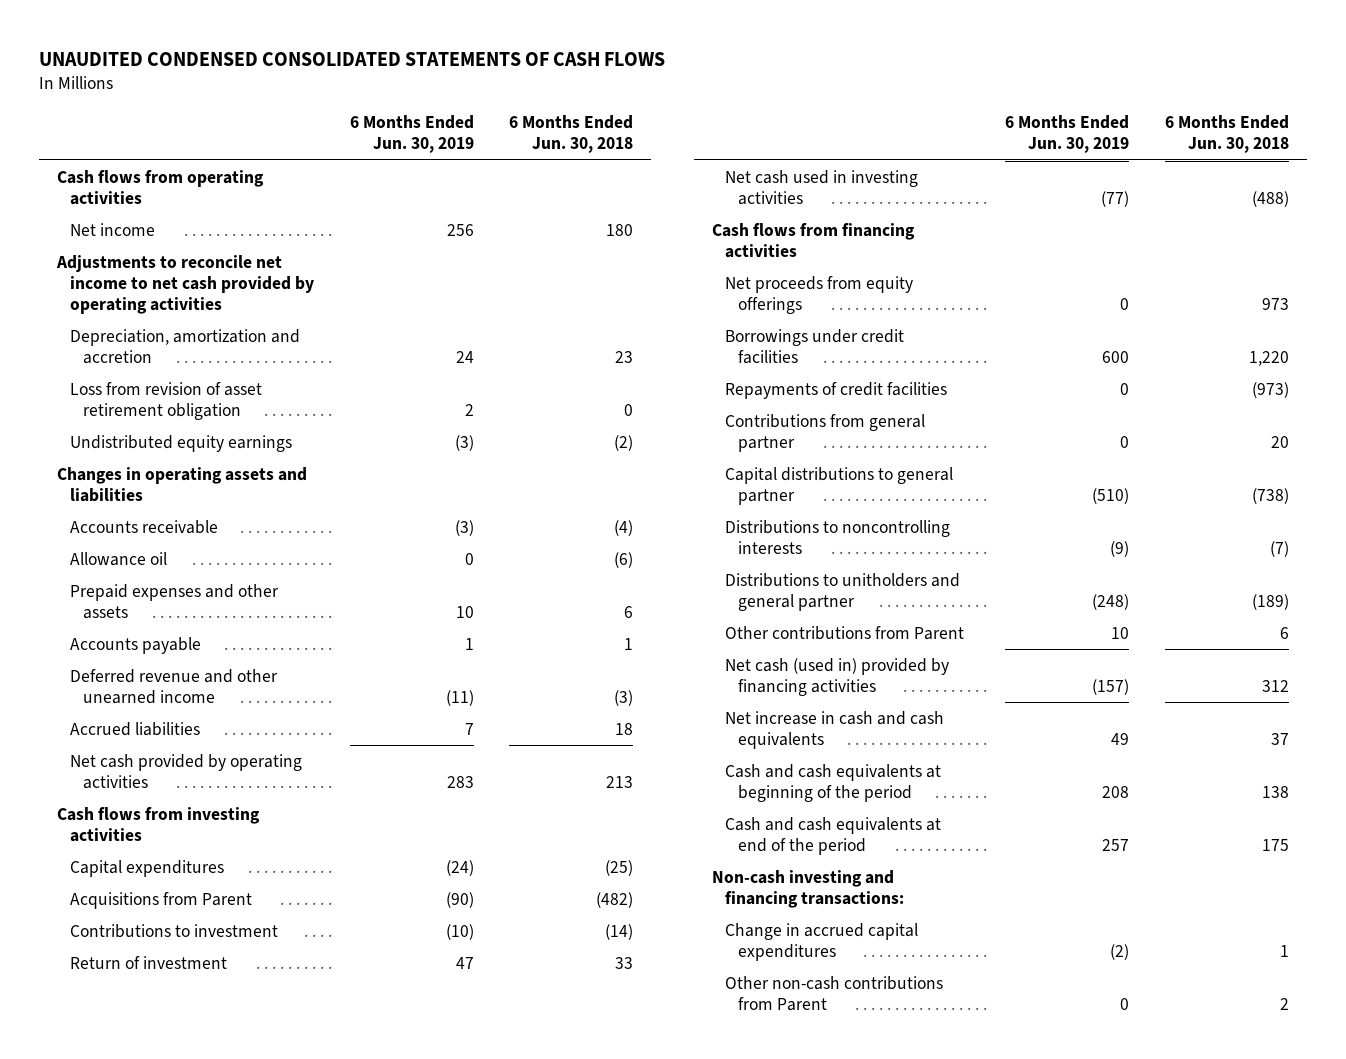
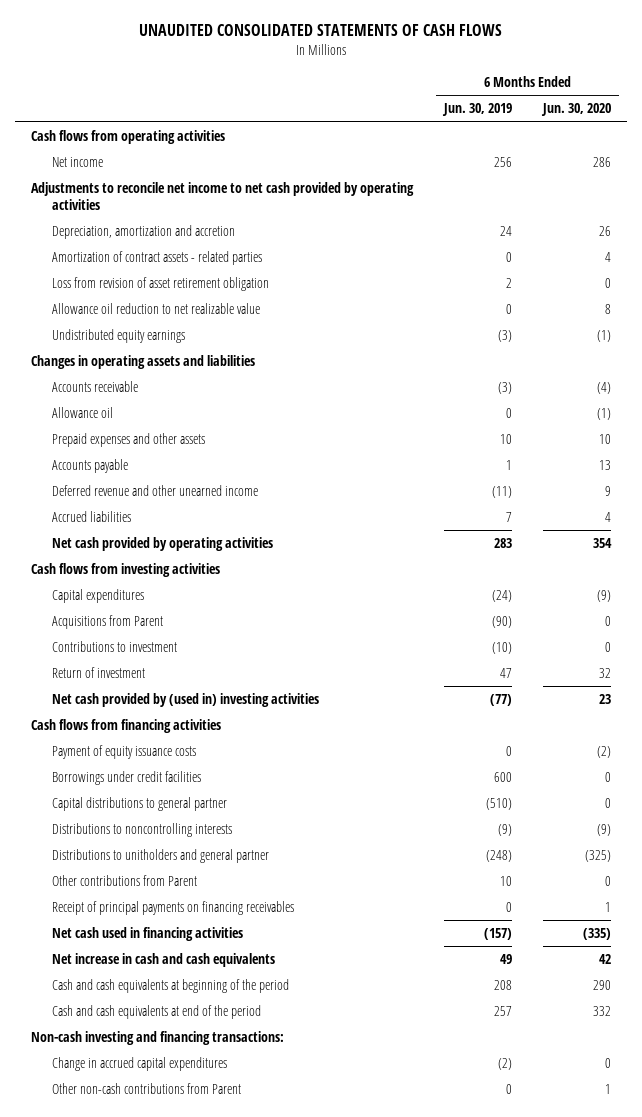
- UNAUDITED CONDENSED CONSOLIDATED STATEMENTS OF CASH FLOWS
+ UNAUDITED CONSOLIDATED STATEMENTS OF CASH FLOWS
- | 6 Months Ended Jun. 30, 2019 | 6 Months Ended Jun. 30, 2018
+ | 6 Months Ended Jun. 30, 2019 | 6 Months Ended Jun. 30, 2020
+ Amortization of contract assets - related parties | 0 | 4
+ Allowance oil reduction to net realizable value | 0 | 8
- Net cash used in investing activities | (77) | (488)
+ Net cash provided by (used in) investing activities | (77) | 23
- Net proceeds from equity offerings | 0 | 973
+ Payment of equity issuance costs | 0 | (2)
- Repayments of credit facilities | 0 | (973)
- Contributions from general partner | 0 | 20
- Net cash (used in) provided by financing activities | (157) | 312
+ Receipt of principal payments on financing receivables | 0 | 1
+ Net cash used in financing activities | (157) | (335)

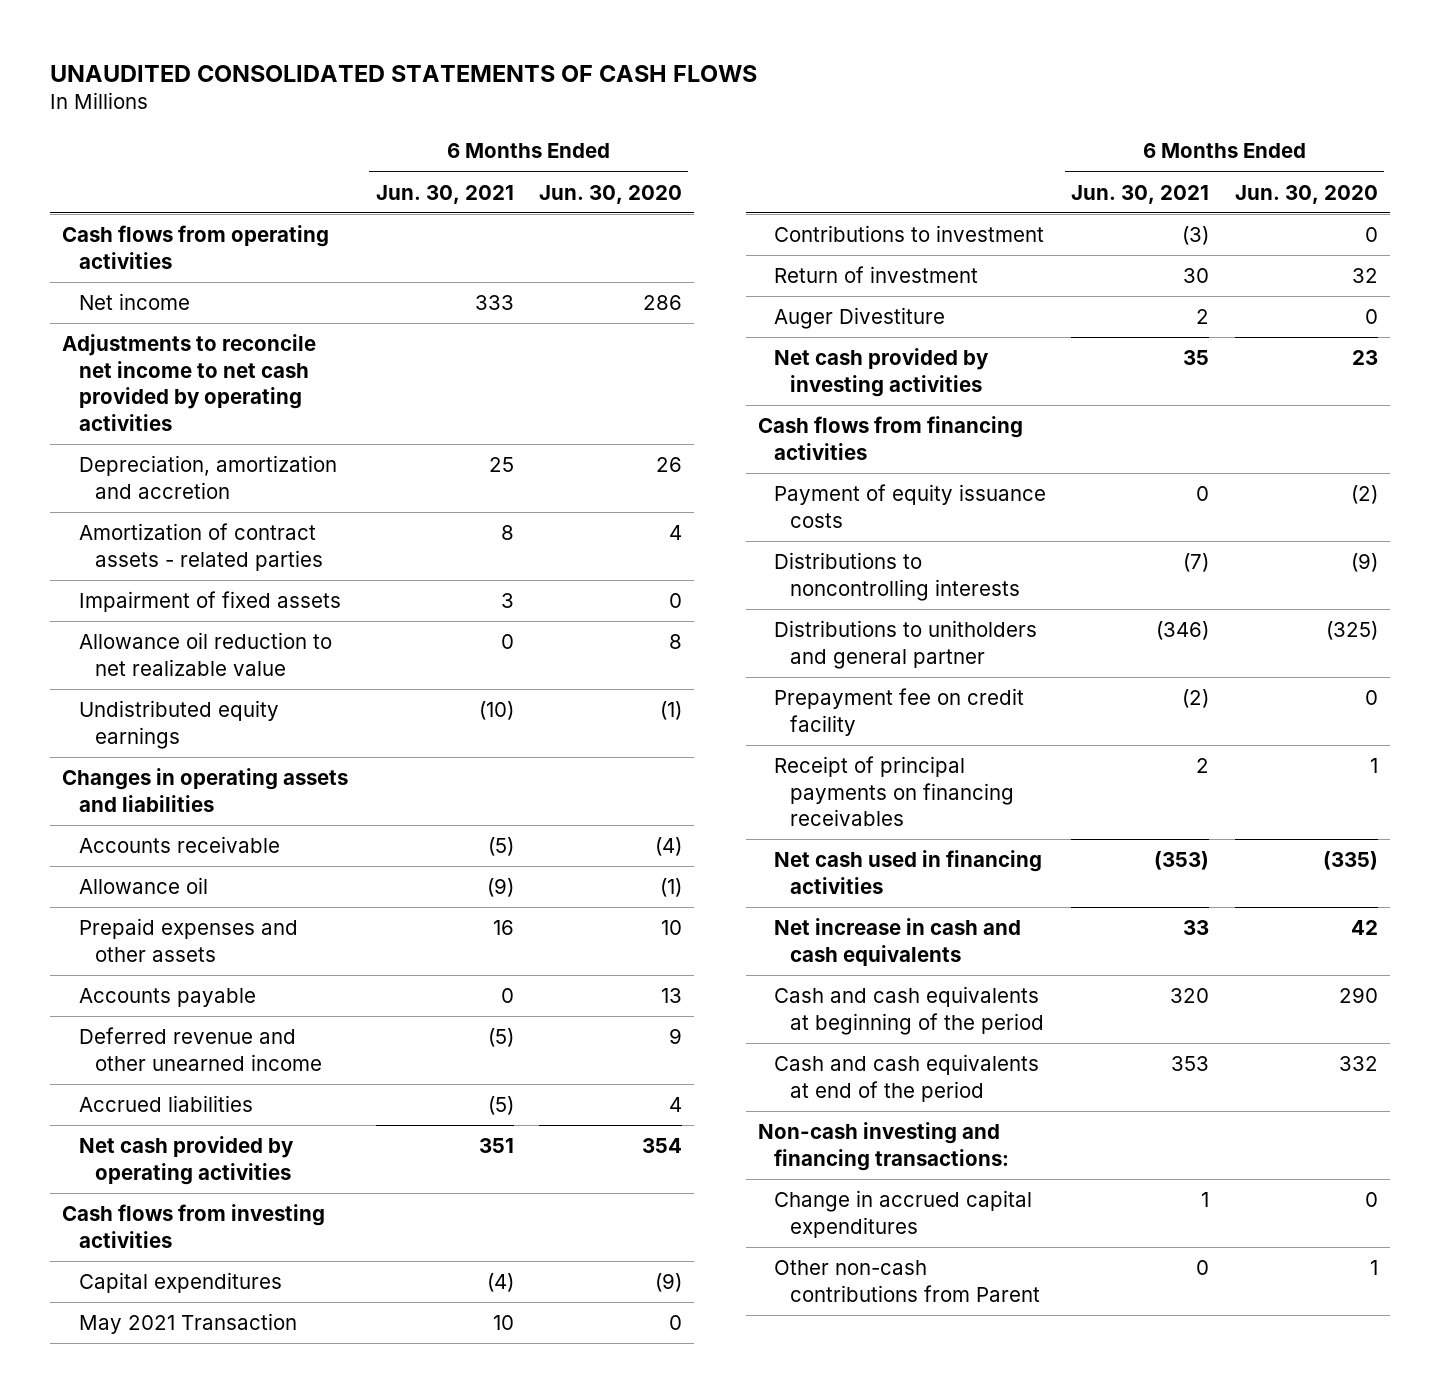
- | 6 Months Ended Jun. 30, 2019 | 6 Months Ended Jun. 30, 2020
+ | 6 Months Ended Jun. 30, 2021 | 6 Months Ended Jun. 30, 2020
- Loss from revision of asset retirement obligation | 2 | 0
+ Impairment of fixed assets | 3 | 0
- Acquisitions from Parent | (90) | 0
+ May 2021 Transaction | 10 | 0
- Net cash provided by (used in) investing activities | (77) | 23
+ Auger Divestiture | 2 | 0
+ Net cash provided by investing activities | 35 | 23
- Borrowings under credit facilities | 600 | 0
- Capital distributions to general partner | (510) | 0
- Other contributions from Parent | 10 | 0
+ Prepayment fee on credit facility | (2) | 0

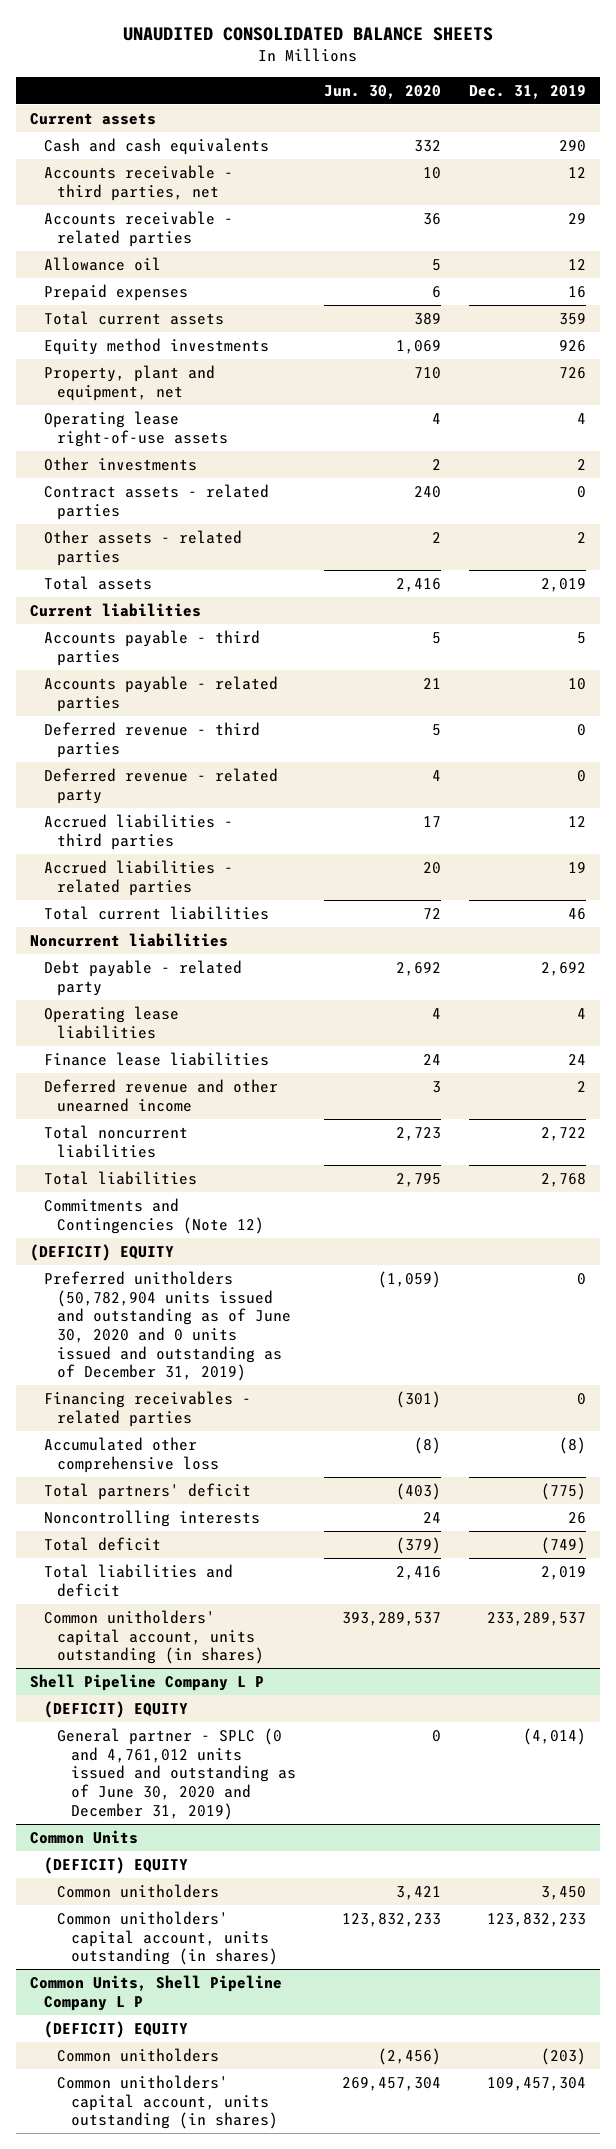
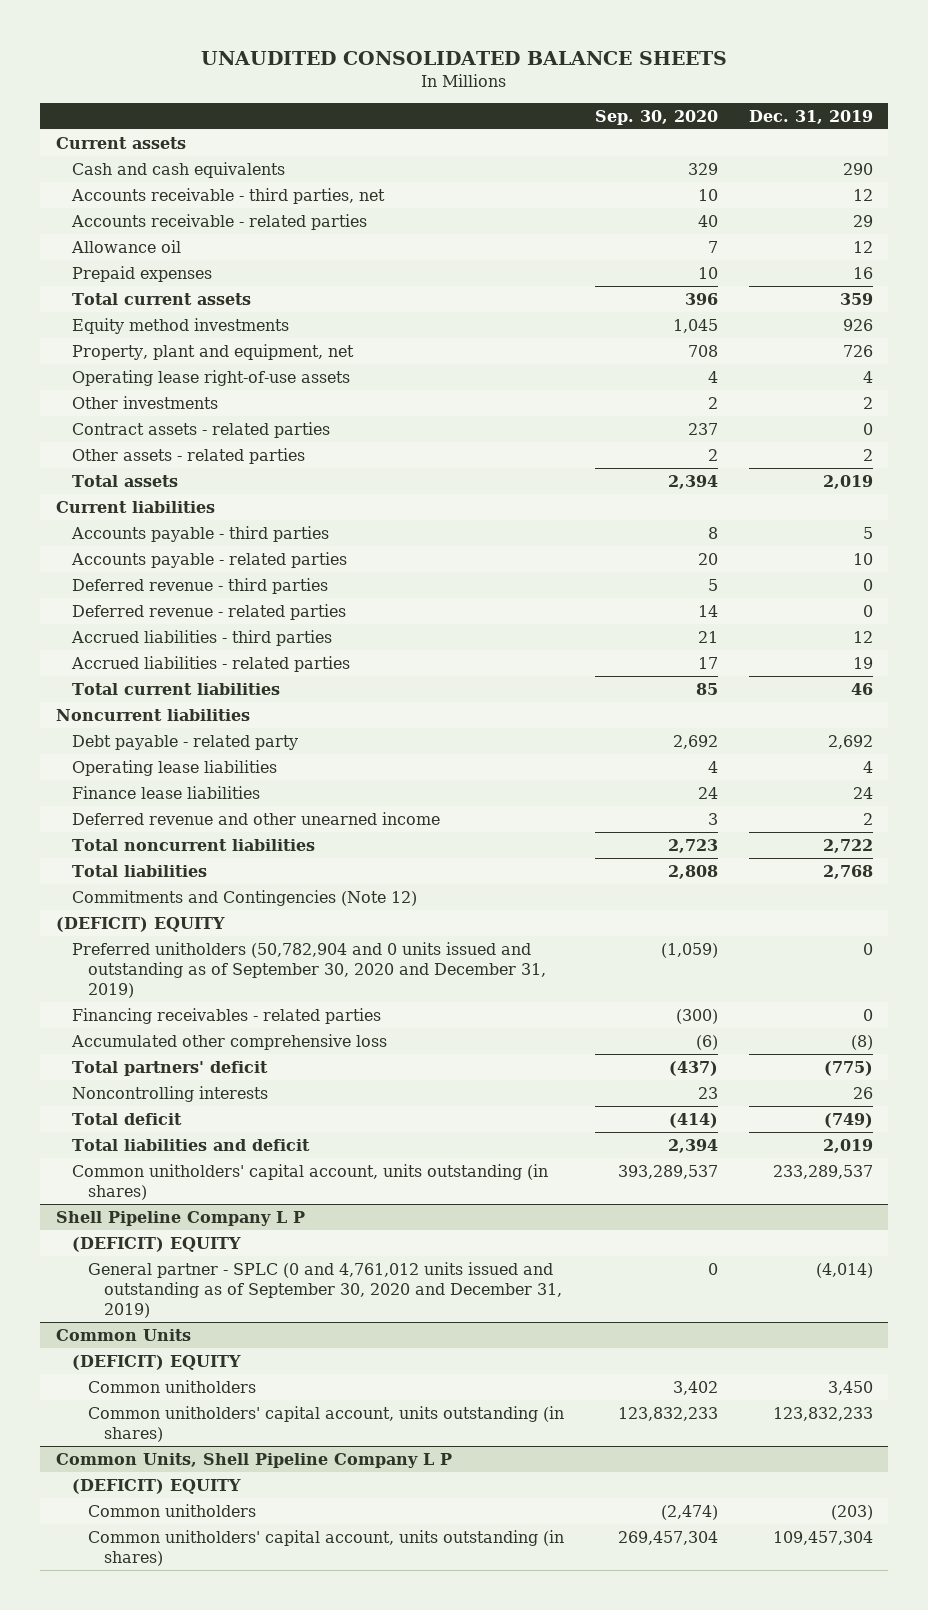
- | Jun. 30, 2020 | Dec. 31, 2019
+ | Sep. 30, 2020 | Dec. 31, 2019
- Deferred revenue - related party | 4 | 0
+ Deferred revenue - related parties | 14 | 0
- Preferred unitholders (50,782,904 units issued and outstanding as of June 30, 2020 and 0 units issued and outstanding as of December 31, 2019) | (1,059) | 0
+ Preferred unitholders (50,782,904 and 0 units issued and outstanding as of September 30, 2020 and December 31, 2019) | (1,059) | 0
@ Shell Pipeline Company L P
- General partner - SPLC (0 and 4,761,012 units issued and outstanding as of June 30, 2020 and December 31, 2019) | 0 | (4,014)
+ General partner - SPLC (0 and 4,761,012 units issued and outstanding as of September 30, 2020 and December 31, 2019) | 0 | (4,014)

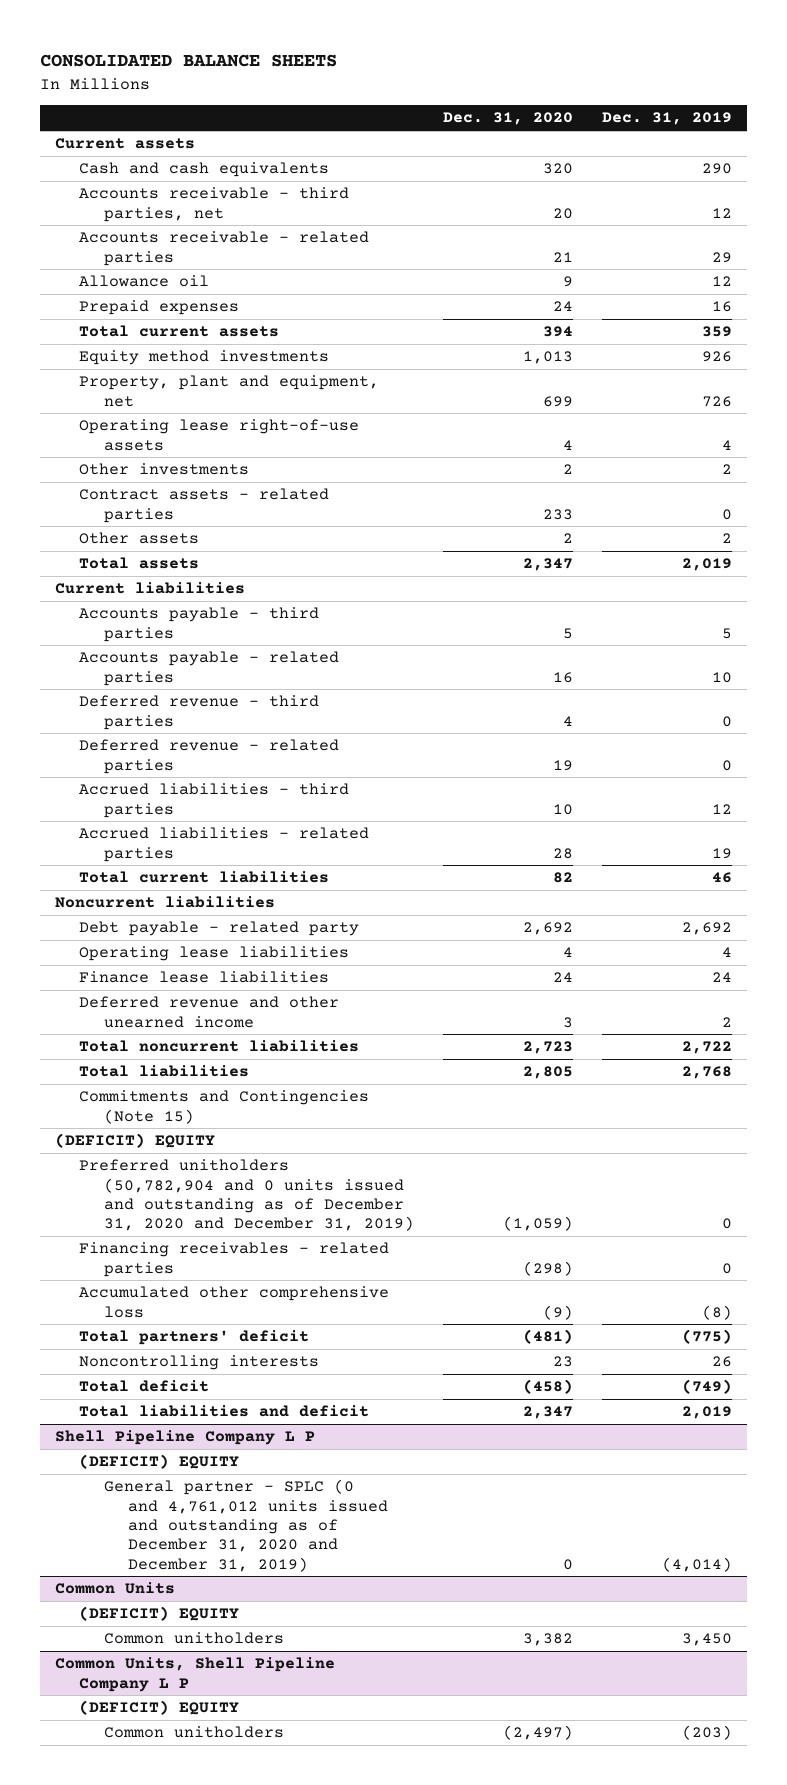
- UNAUDITED CONSOLIDATED BALANCE SHEETS
+ CONSOLIDATED BALANCE SHEETS
- | Sep. 30, 2020 | Dec. 31, 2019
+ | Dec. 31, 2020 | Dec. 31, 2019
- Other assets - related parties | 2 | 2
+ Other assets | 2 | 2
- Commitments and Contingencies (Note 12)
+ Commitments and Contingencies (Note 15)
- Preferred unitholders (50,782,904 and 0 units issued and outstanding as of September 30, 2020 and December 31, 2019) | (1,059) | 0
+ Preferred unitholders (50,782,904 and 0 units issued and outstanding as of December 31, 2020 and December 31, 2019) | (1,059) | 0
- Common unitholders' capital account, units outstanding (in shares) | 393,289,537 | 233,289,537
@ Shell Pipeline Company L P
- General partner - SPLC (0 and 4,761,012 units issued and outstanding as of September 30, 2020 and December 31, 2019) | 0 | (4,014)
+ General partner - SPLC (0 and 4,761,012 units issued and outstanding as of December 31, 2020 and December 31, 2019) | 0 | (4,014)
@ Common Units
- Common unitholders' capital account, units outstanding (in shares) | 123,832,233 | 123,832,233
@ Common Units, Shell Pipeline Company L P
- Common unitholders' capital account, units outstanding (in shares) | 269,457,304 | 109,457,304

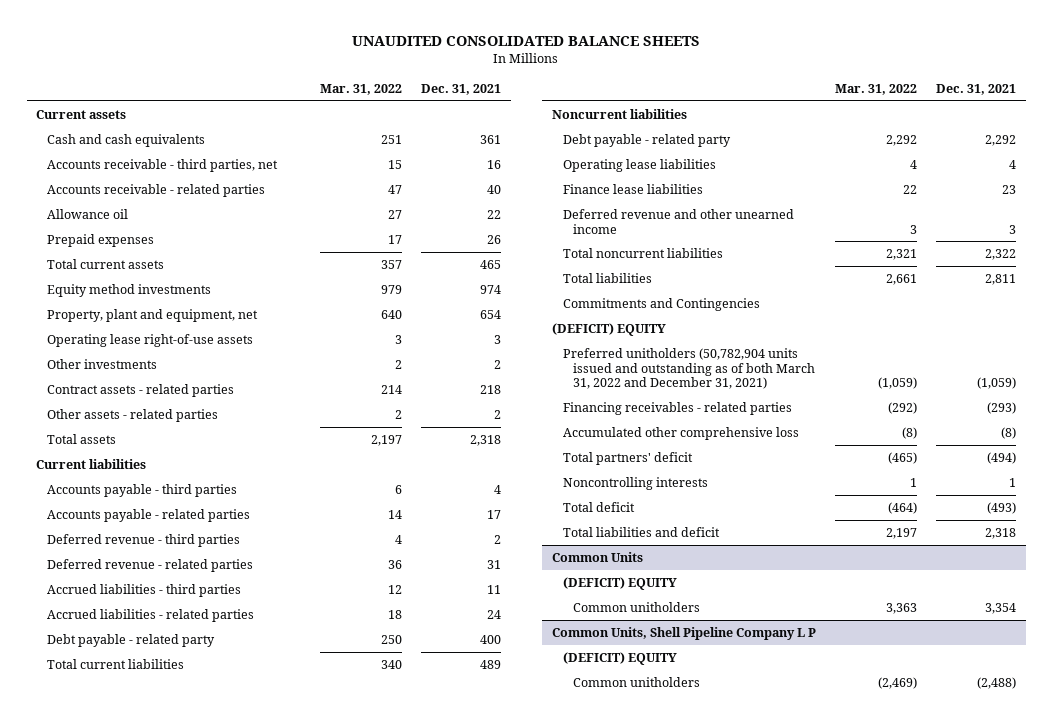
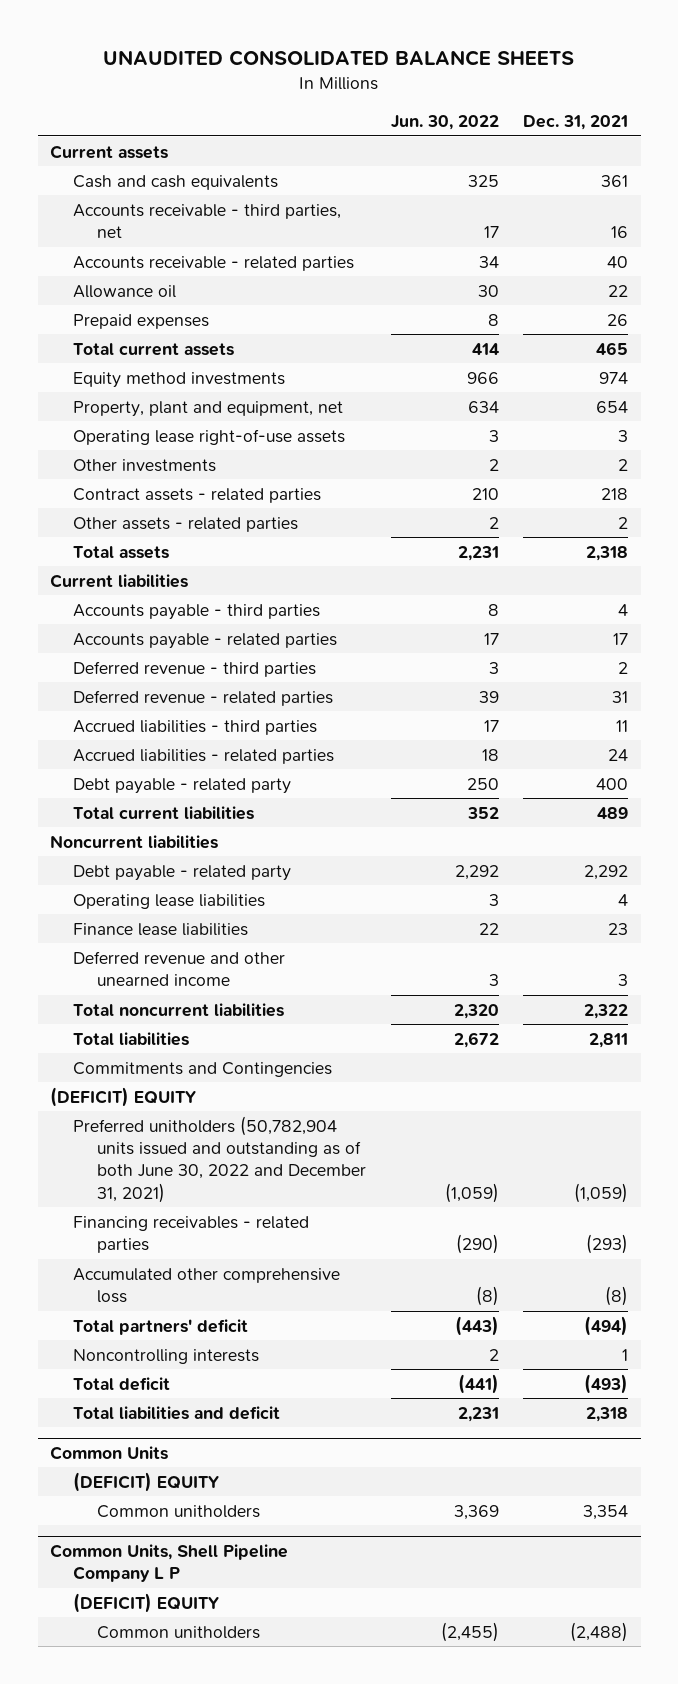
- | Mar. 31, 2022 | Dec. 31, 2021
+ | Jun. 30, 2022 | Dec. 31, 2021
- Preferred unitholders (50,782,904 units issued and outstanding as of both March 31, 2022 and December 31, 2021) | (1,059) | (1,059)
+ Preferred unitholders (50,782,904 units issued and outstanding as of both June 30, 2022 and December 31, 2021) | (1,059) | (1,059)

